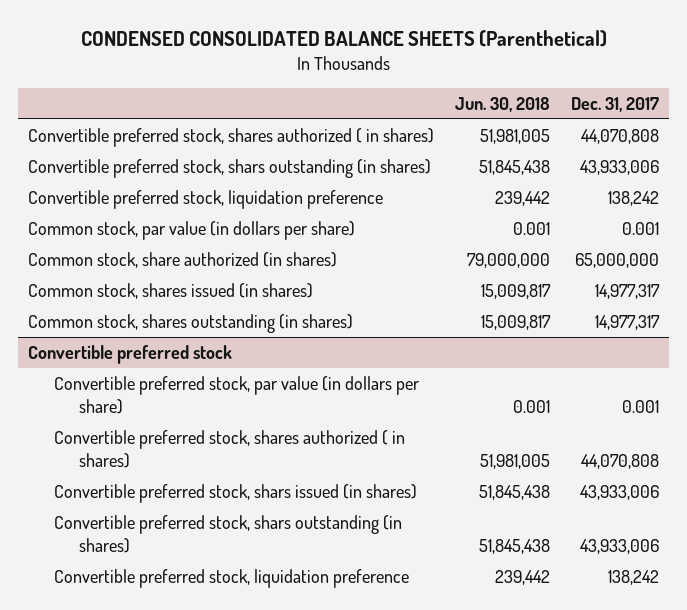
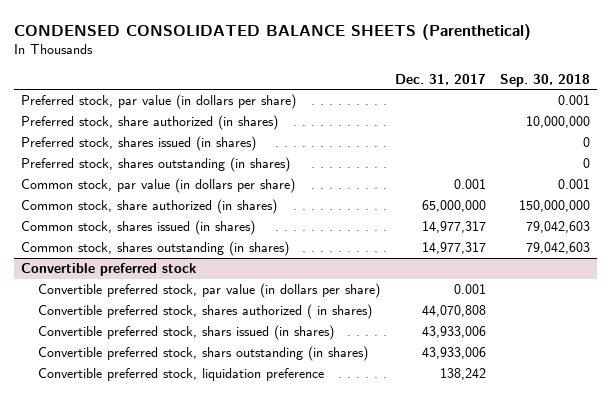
- | Jun. 30, 2018 | Dec. 31, 2017
+ | Dec. 31, 2017 | Sep. 30, 2018
- Convertible preferred stock, shares authorized ( in shares) | 51,981,005 | 44,070,808
- Convertible preferred stock, shars outstanding (in shares) | 51,845,438 | 43,933,006
- Convertible preferred stock, liquidation preference | 239,442 | 138,242
+ Preferred stock, par value (in dollars per share) | | 0.001
+ Preferred stock, share authorized (in shares) | | 10,000,000
+ Preferred stock, shares issued (in shares) | | 0
+ Preferred stock, shares outstanding (in shares) | | 0

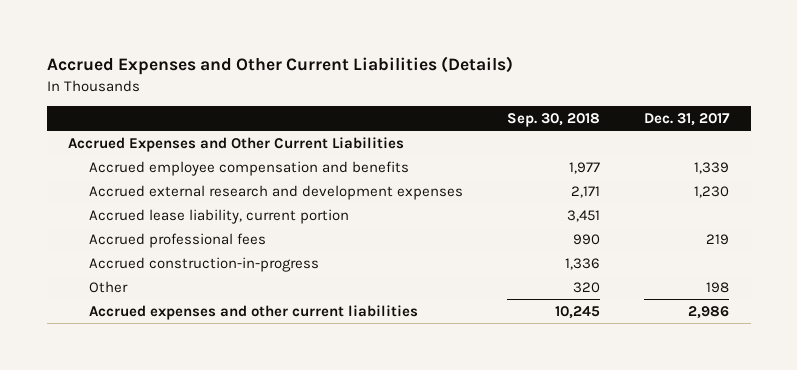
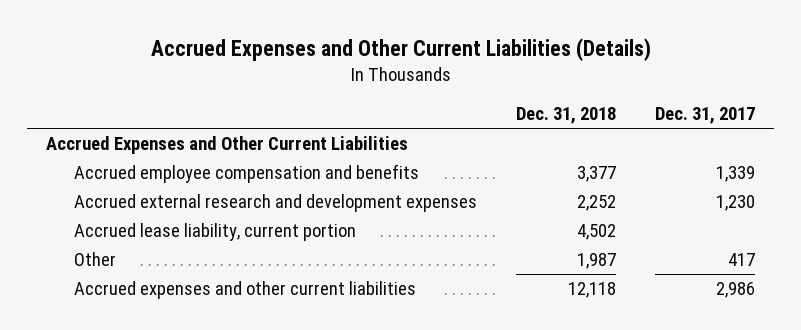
- | Sep. 30, 2018 | Dec. 31, 2017
+ | Dec. 31, 2018 | Dec. 31, 2017
- Accrued professional fees | 990 | 219
- Accrued construction-in-progress | 1,336 |
- Other | 320 | 198
+ Other | 1,987 | 417

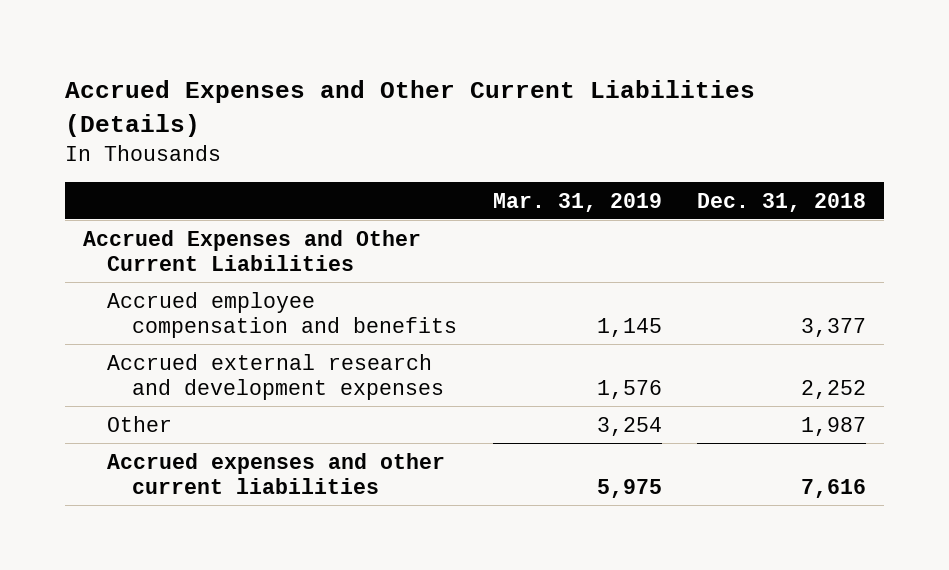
- | Dec. 31, 2018 | Dec. 31, 2017
+ | Mar. 31, 2019 | Dec. 31, 2018
- Accrued lease liability, current portion | 4,502 |
- Accrued expenses and other current liabilities | 12,118 | 2,986
+ Accrued expenses and other current liabilities | 5,975 | 7,616

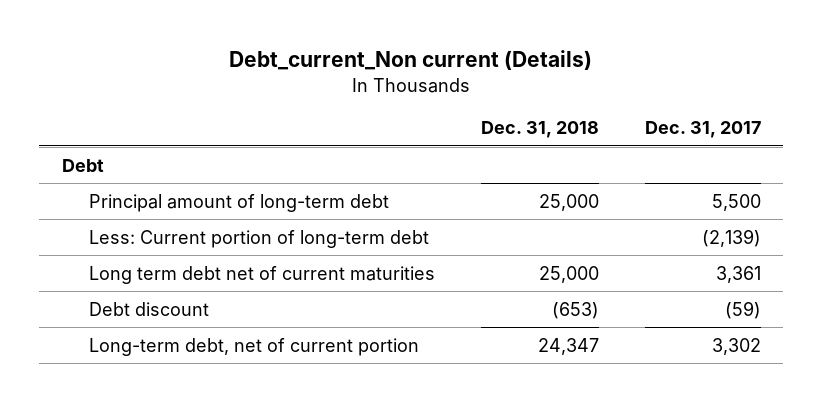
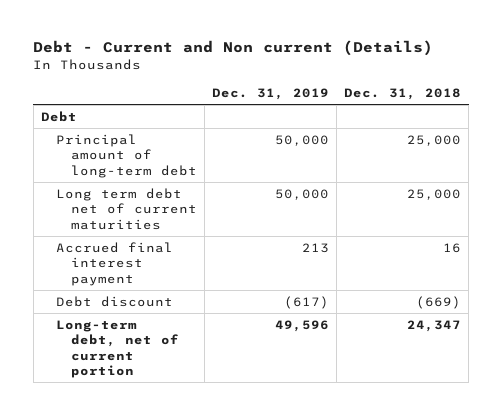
- Debt_current_Non current (Details)
+ Debt - Current and Non current (Details)
- | Dec. 31, 2018 | Dec. 31, 2017
+ | Dec. 31, 2019 | Dec. 31, 2018
- Less: Current portion of long-term debt | | (2,139)
- Debt discount | (653) | (59)
+ Accrued final interest payment | 213 | 16
+ Debt discount | (617) | (669)

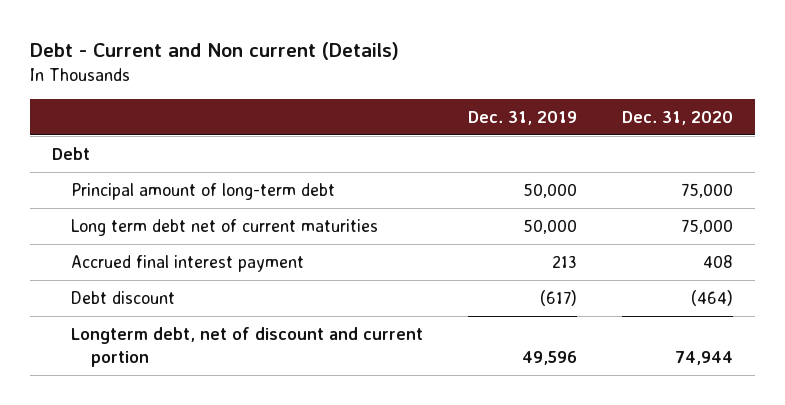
- | Dec. 31, 2019 | Dec. 31, 2018
+ | Dec. 31, 2019 | Dec. 31, 2020
- Long-term debt, net of current portion | 49,596 | 24,347
+ Longterm debt, net of discount and current portion | 49,596 | 74,944

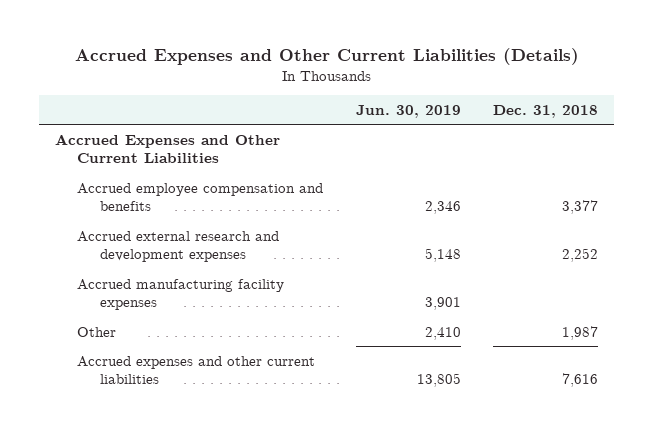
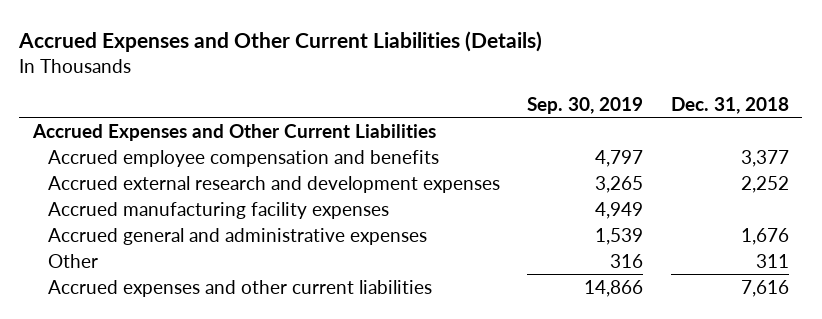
- | Jun. 30, 2019 | Dec. 31, 2018
+ | Sep. 30, 2019 | Dec. 31, 2018
- Other | 2,410 | 1,987
+ Accrued general and administrative expenses | 1,539 | 1,676
+ Other | 316 | 311

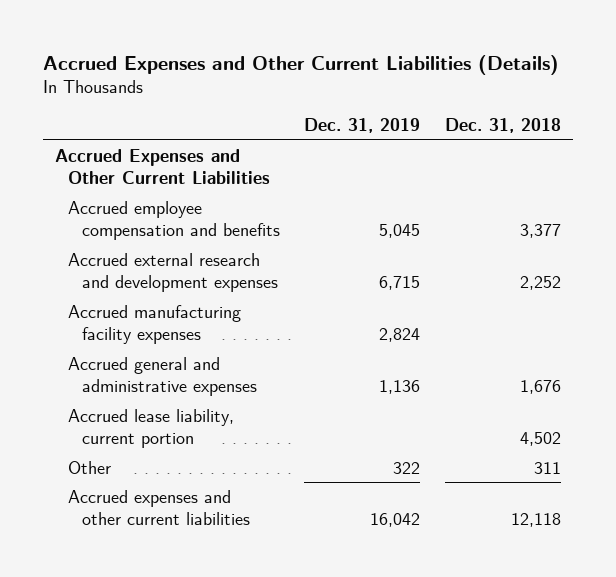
- | Sep. 30, 2019 | Dec. 31, 2018
+ | Dec. 31, 2019 | Dec. 31, 2018
+ Accrued lease liability, current portion | | 4,502
- Accrued expenses and other current liabilities | 14,866 | 7,616
+ Accrued expenses and other current liabilities | 16,042 | 12,118

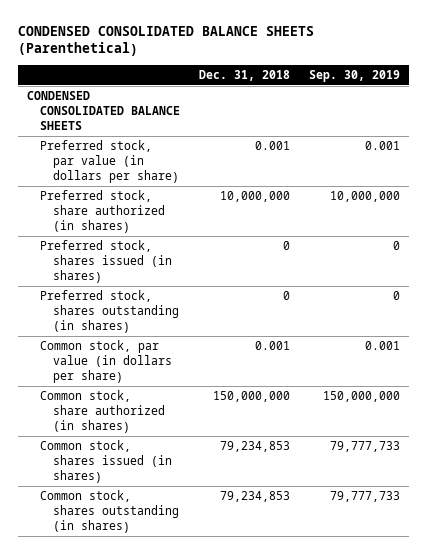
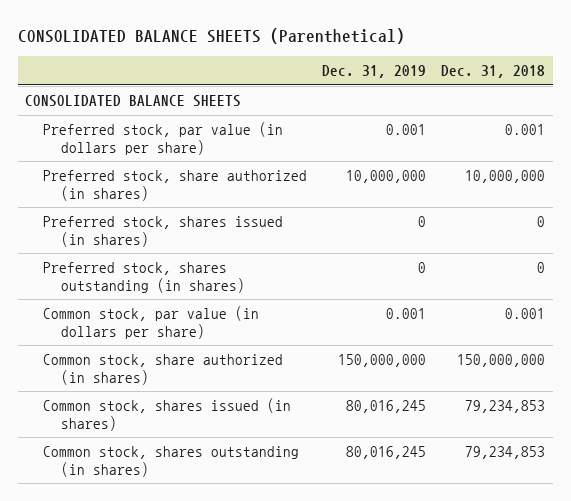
- CONDENSED CONSOLIDATED BALANCE SHEETS (Parenthetical)
+ CONSOLIDATED BALANCE SHEETS (Parenthetical)
- | Dec. 31, 2018 | Sep. 30, 2019
+ | Dec. 31, 2019 | Dec. 31, 2018
- CONDENSED CONSOLIDATED BALANCE SHEETS
+ CONSOLIDATED BALANCE SHEETS

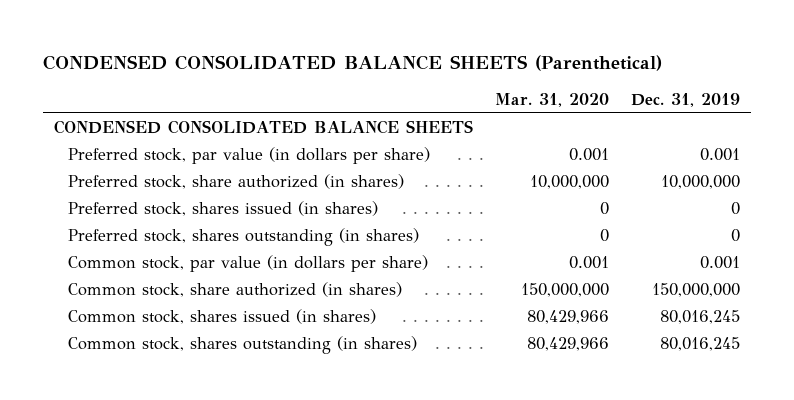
- CONSOLIDATED BALANCE SHEETS (Parenthetical)
+ CONDENSED CONSOLIDATED BALANCE SHEETS (Parenthetical)
- | Dec. 31, 2019 | Dec. 31, 2018
+ | Mar. 31, 2020 | Dec. 31, 2019
- CONSOLIDATED BALANCE SHEETS
+ CONDENSED CONSOLIDATED BALANCE SHEETS

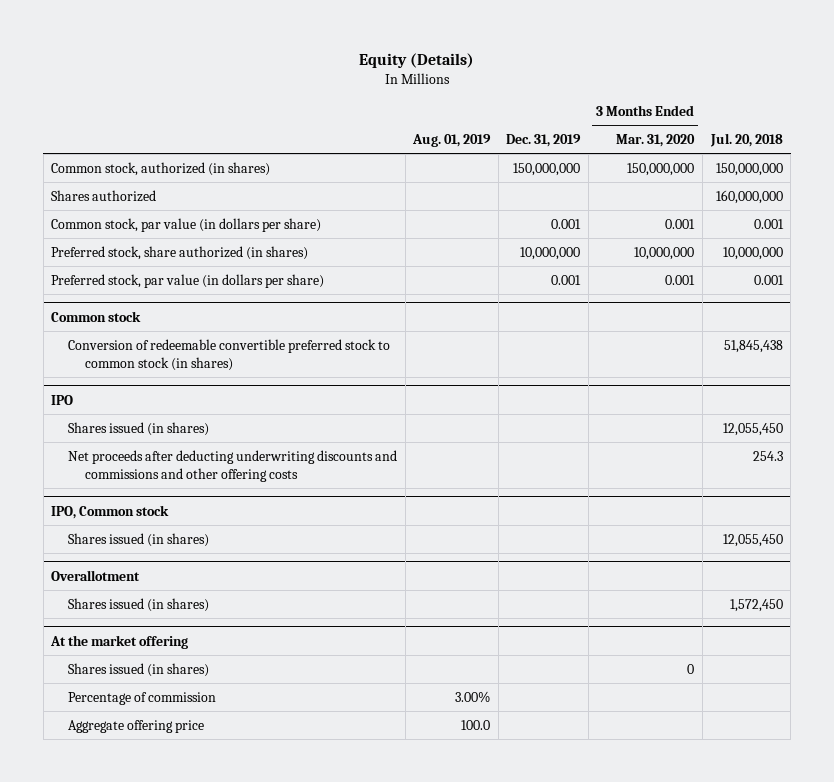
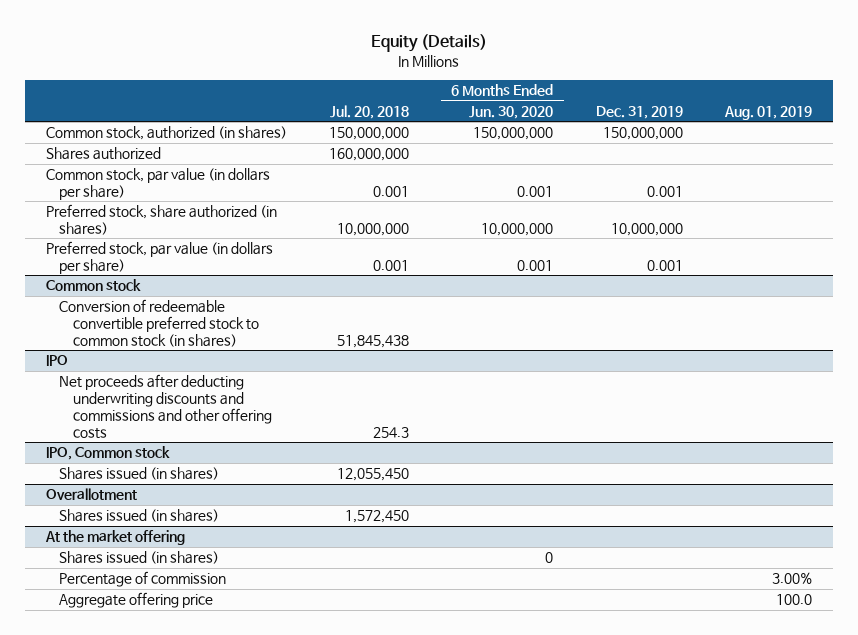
- | Aug. 01, 2019 | Dec. 31, 2019 | 3 Months Ended Mar. 31, 2020 | Jul. 20, 2018
+ | Jul. 20, 2018 | 6 Months Ended Jun. 30, 2020 | Dec. 31, 2019 | Aug. 01, 2019
@ IPO
- Shares issued (in shares) | | | | 12,055,450

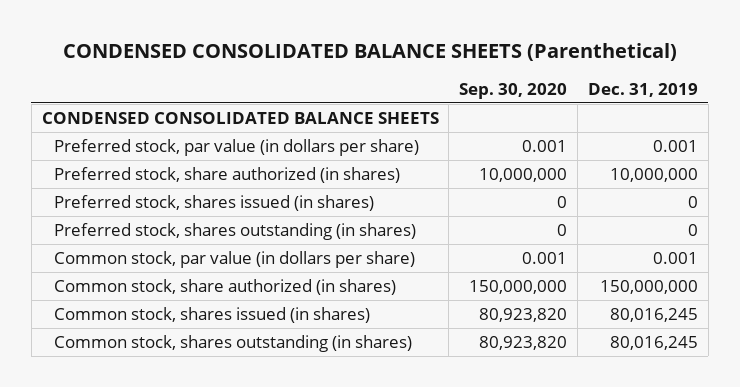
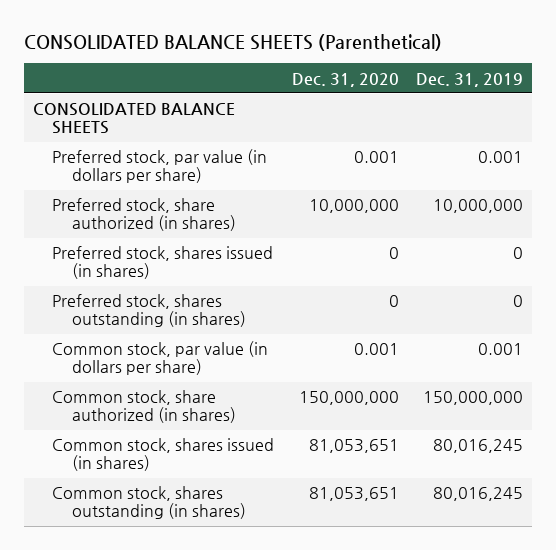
- CONDENSED CONSOLIDATED BALANCE SHEETS (Parenthetical)
+ CONSOLIDATED BALANCE SHEETS (Parenthetical)
- | Sep. 30, 2020 | Dec. 31, 2019
+ | Dec. 31, 2020 | Dec. 31, 2019
- CONDENSED CONSOLIDATED BALANCE SHEETS
+ CONSOLIDATED BALANCE SHEETS

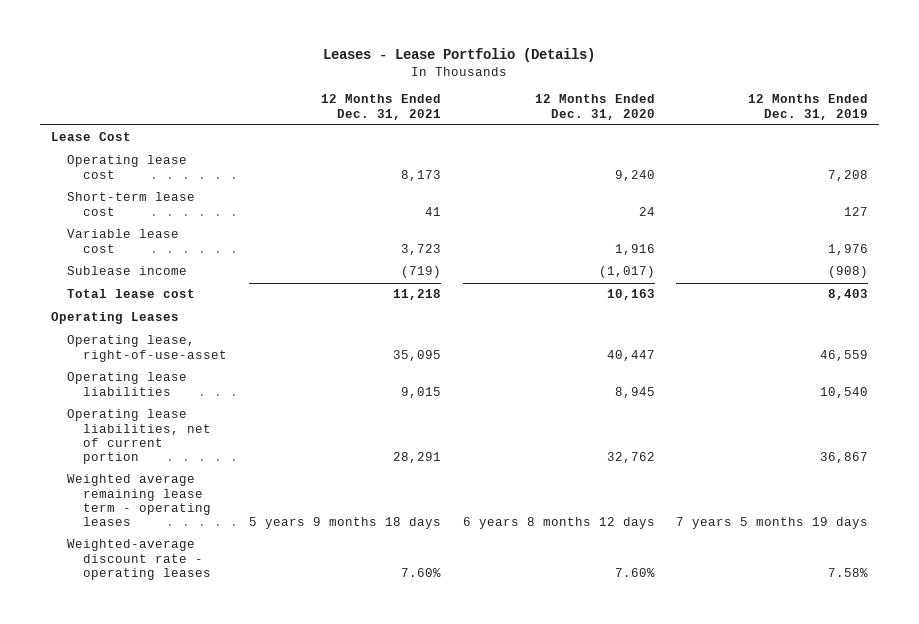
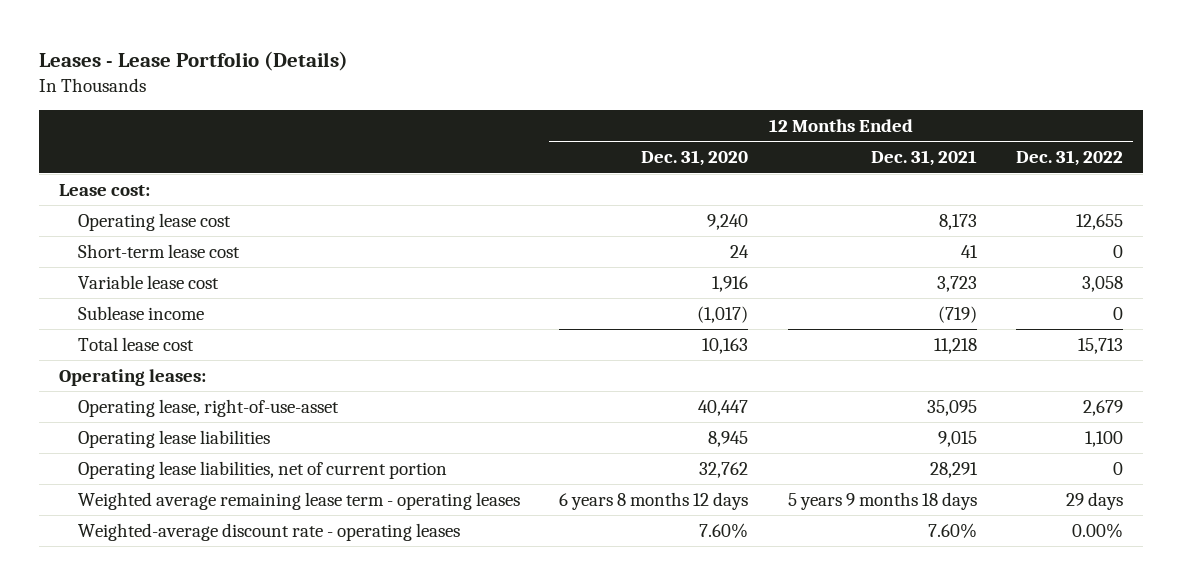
- | 12 Months Ended Dec. 31, 2021 | 12 Months Ended Dec. 31, 2020 | 12 Months Ended Dec. 31, 2019
+ | 12 Months Ended Dec. 31, 2020 | 12 Months Ended Dec. 31, 2021 | 12 Months Ended Dec. 31, 2022
- Lease Cost
+ Lease cost:
- Operating Leases
+ Operating leases:

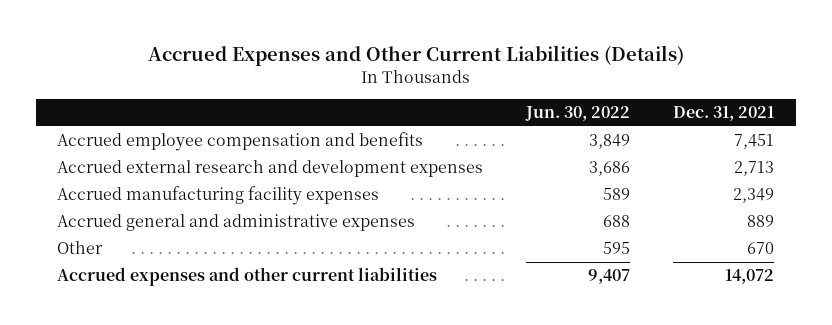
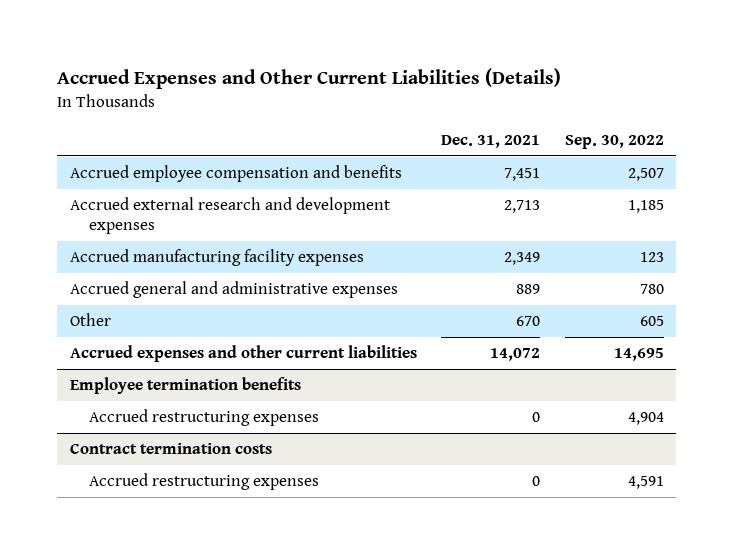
- | Jun. 30, 2022 | Dec. 31, 2021
+ | Dec. 31, 2021 | Sep. 30, 2022
+ Employee termination benefits
+ Accrued restructuring expenses | 0 | 4,904
+ Contract termination costs
+ Accrued restructuring expenses | 0 | 4,591

